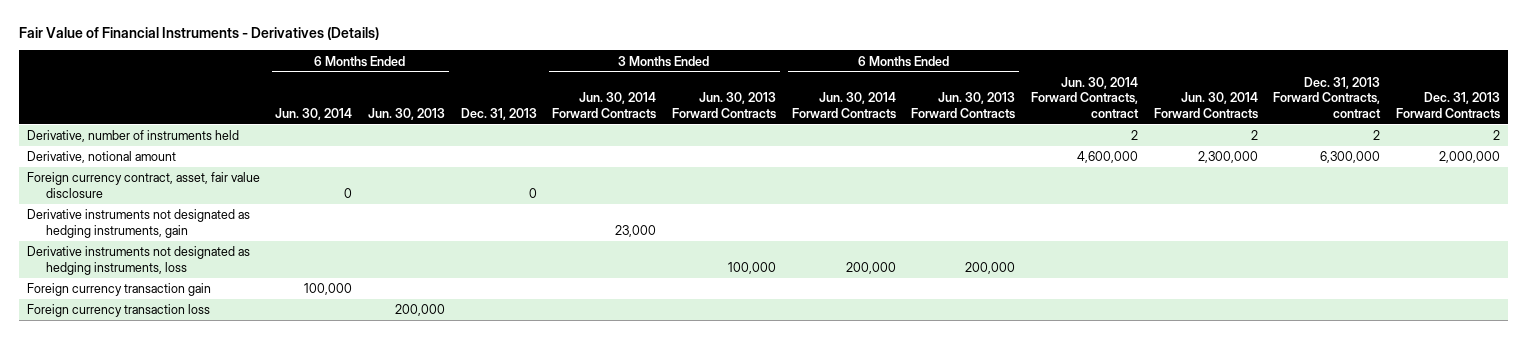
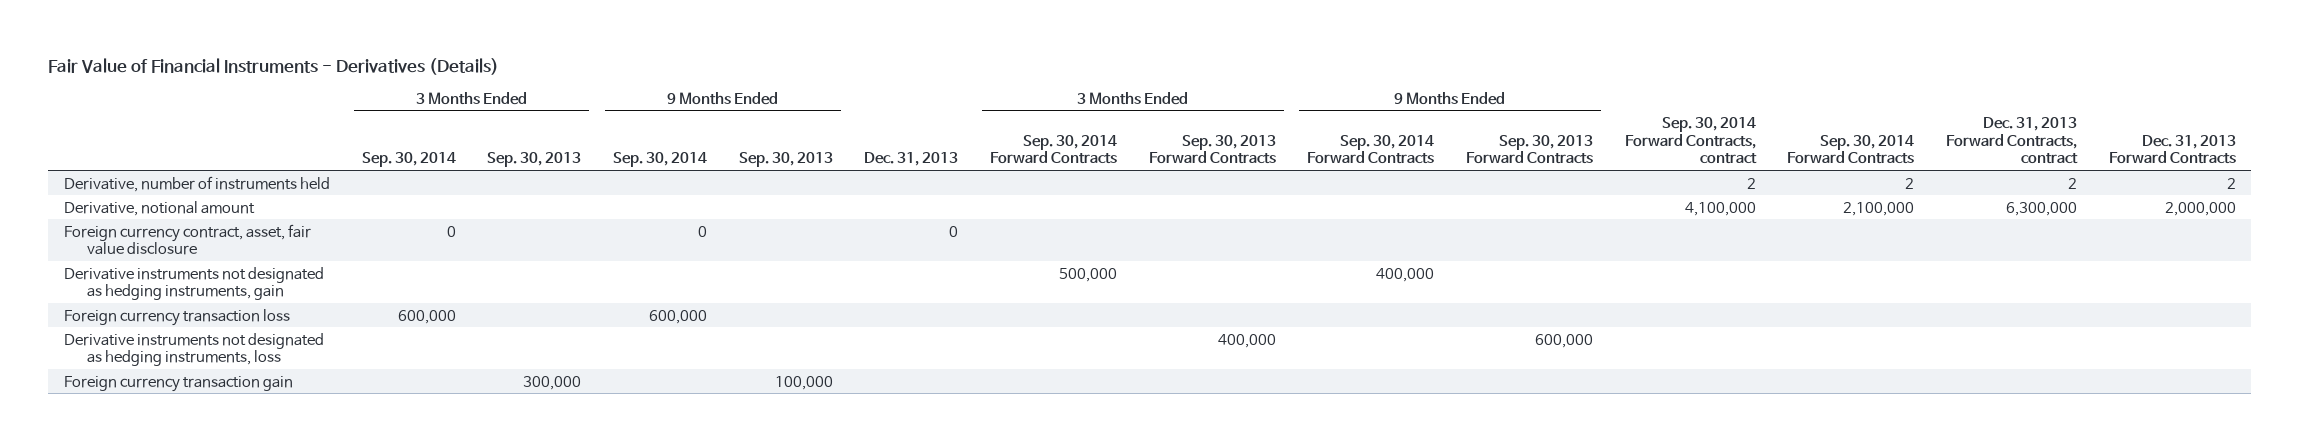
- | 6 Months Ended Jun. 30, 2014 | 6 Months Ended Jun. 30, 2013 | Dec. 31, 2013 | 3 Months Ended Jun. 30, 2014 Forward Contracts | 3 Months Ended Jun. 30, 2013 Forward Contracts | 6 Months Ended Jun. 30, 2014 Forward Contracts | 6 Months Ended Jun. 30, 2013 Forward Contracts | Jun. 30, 2014 Forward Contracts, contract | Jun. 30, 2014 Forward Contracts | Dec. 31, 2013 Forward Contracts, contract | Dec. 31, 2013 Forward Contracts
+ | 3 Months Ended Sep. 30, 2014 | 3 Months Ended Sep. 30, 2013 | 9 Months Ended Sep. 30, 2014 | 9 Months Ended Sep. 30, 2013 | Dec. 31, 2013 | 3 Months Ended Sep. 30, 2014 Forward Contracts | 3 Months Ended Sep. 30, 2013 Forward Contracts | 9 Months Ended Sep. 30, 2014 Forward Contracts | 9 Months Ended Sep. 30, 2013 Forward Contracts | Sep. 30, 2014 Forward Contracts, contract | Sep. 30, 2014 Forward Contracts | Dec. 31, 2013 Forward Contracts, contract | Dec. 31, 2013 Forward Contracts
moved up: Foreign currency transaction loss | 600,000 | | 600,000 | | | | | | | | | |

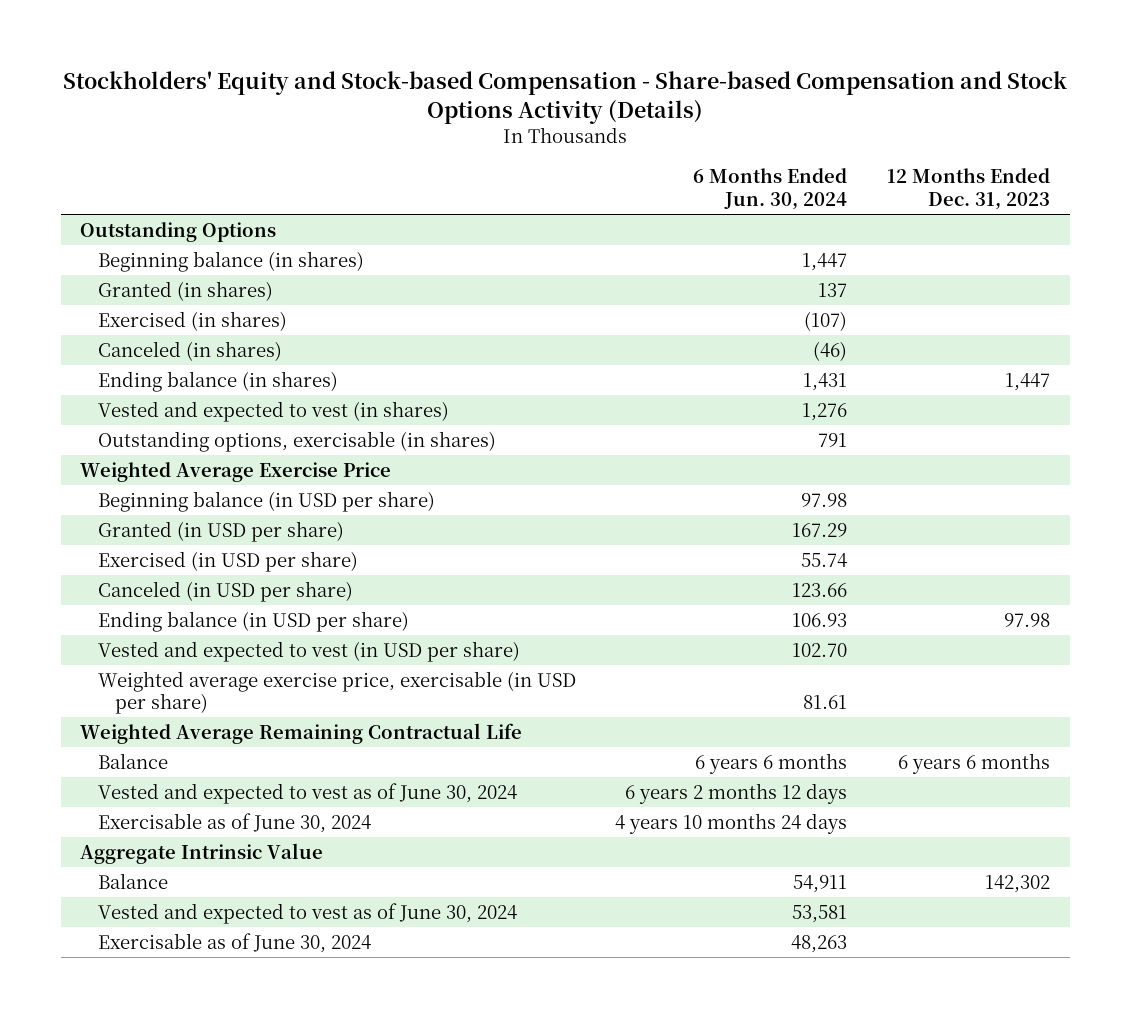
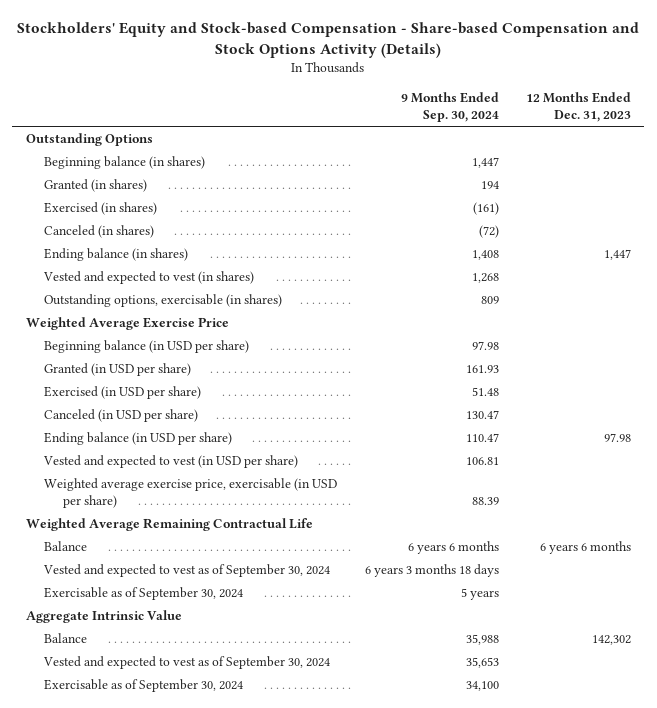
- | 6 Months Ended Jun. 30, 2024 | 12 Months Ended Dec. 31, 2023
+ | 9 Months Ended Sep. 30, 2024 | 12 Months Ended Dec. 31, 2023
- Vested and expected to vest as of June 30, 2024 | 6 years 2 months 12 days |
- Exercisable as of June 30, 2024 | 4 years 10 months 24 days |
+ Vested and expected to vest as of September 30, 2024 | 6 years 3 months 18 days |
+ Exercisable as of September 30, 2024 | 5 years |
- Vested and expected to vest as of June 30, 2024 | 53,581 |
- Exercisable as of June 30, 2024 | 48,263 |
+ Vested and expected to vest as of September 30, 2024 | 35,653 |
+ Exercisable as of September 30, 2024 | 34,100 |

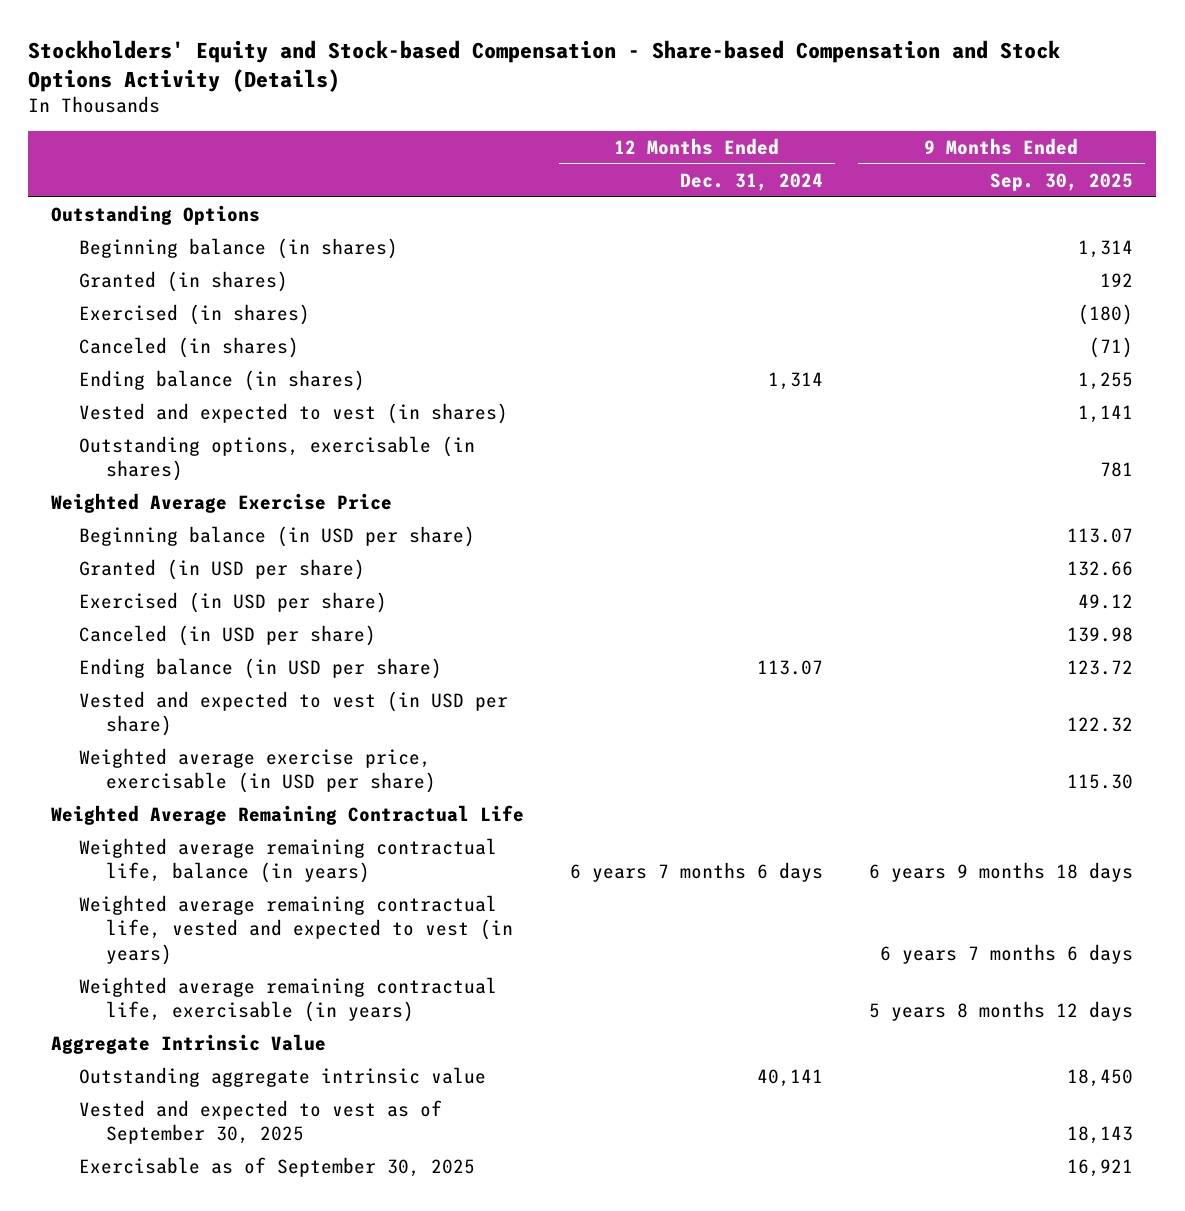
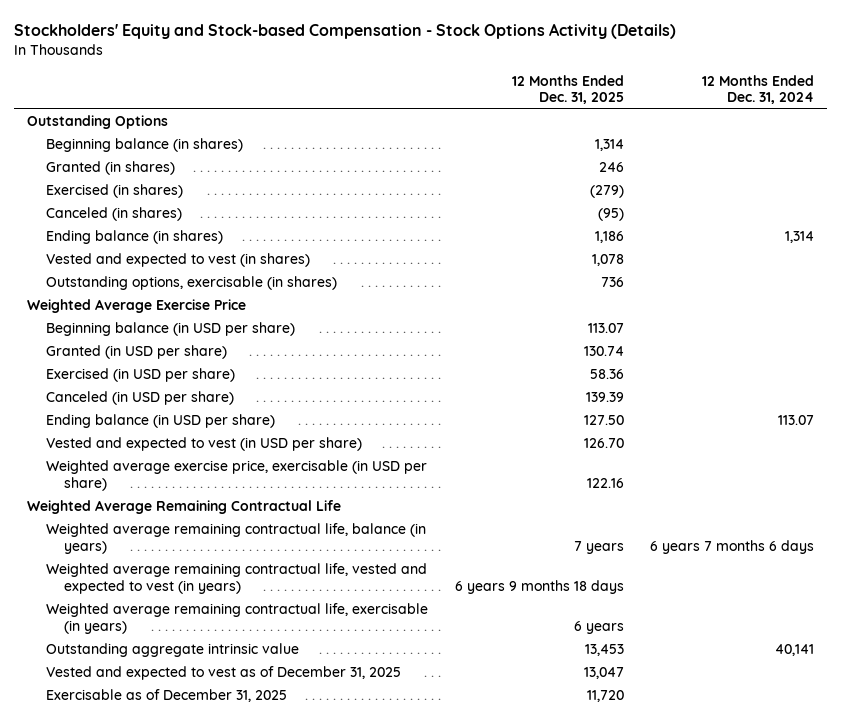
- Stockholders' Equity and Stock-based Compensation - Share-based Compensation and Stock Options Activity (Details)
+ Stockholders' Equity and Stock-based Compensation - Stock Options Activity (Details)
- | 12 Months Ended Dec. 31, 2024 | 9 Months Ended Sep. 30, 2025
+ | 12 Months Ended Dec. 31, 2025 | 12 Months Ended Dec. 31, 2024
- Aggregate Intrinsic Value
- Vested and expected to vest as of September 30, 2025 | | 18,143
- Exercisable as of September 30, 2025 | | 16,921
+ Vested and expected to vest as of December 31, 2025 | 13,047 |
+ Exercisable as of December 31, 2025 | 11,720 |

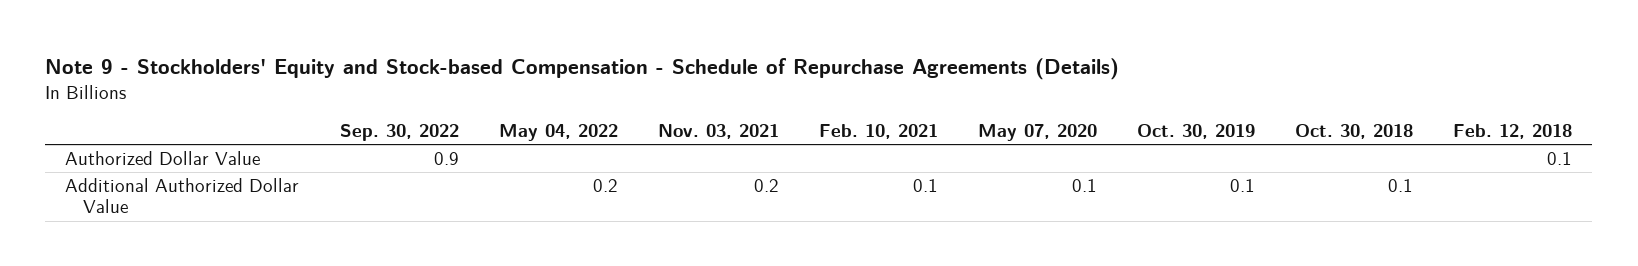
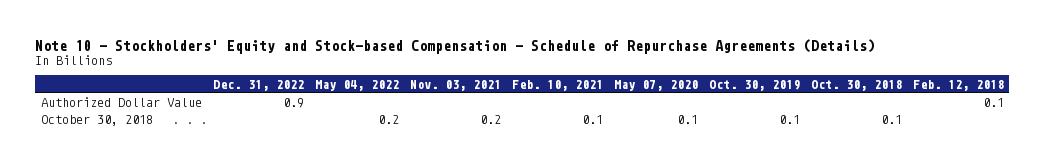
- Note 9 - Stockholders' Equity and Stock-based Compensation - Schedule of Repurchase Agreements (Details)
+ Note 10 - Stockholders' Equity and Stock-based Compensation - Schedule of Repurchase Agreements (Details)
- | Sep. 30, 2022 | May 04, 2022 | Nov. 03, 2021 | Feb. 10, 2021 | May 07, 2020 | Oct. 30, 2019 | Oct. 30, 2018 | Feb. 12, 2018
+ | Dec. 31, 2022 | May 04, 2022 | Nov. 03, 2021 | Feb. 10, 2021 | May 07, 2020 | Oct. 30, 2019 | Oct. 30, 2018 | Feb. 12, 2018
- Additional Authorized Dollar Value | | 0.2 | 0.2 | 0.1 | 0.1 | 0.1 | 0.1 |
+ October 30, 2018 | | 0.2 | 0.2 | 0.1 | 0.1 | 0.1 | 0.1 |

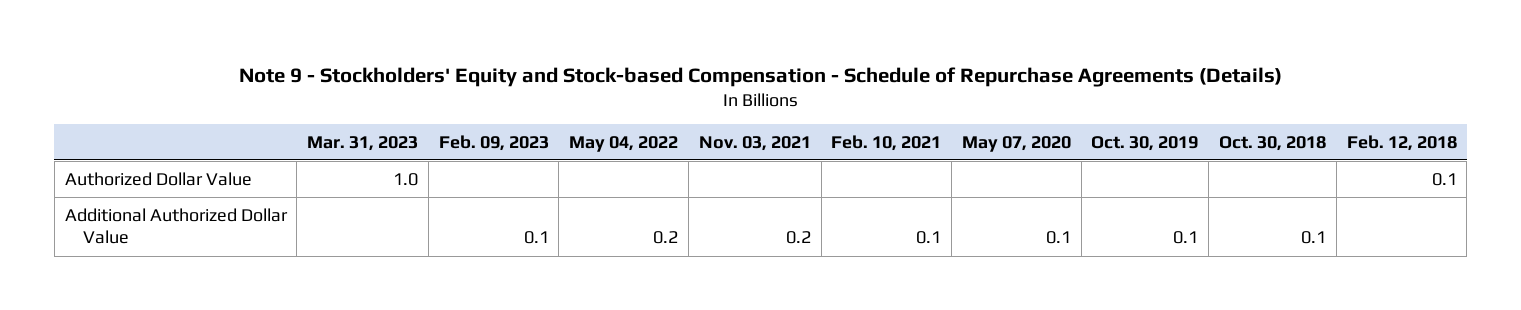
- Note 10 - Stockholders' Equity and Stock-based Compensation - Schedule of Repurchase Agreements (Details)
+ Note 9 - Stockholders' Equity and Stock-based Compensation - Schedule of Repurchase Agreements (Details)
- | Dec. 31, 2022 | May 04, 2022 | Nov. 03, 2021 | Feb. 10, 2021 | May 07, 2020 | Oct. 30, 2019 | Oct. 30, 2018 | Feb. 12, 2018
+ | Mar. 31, 2023 | Feb. 09, 2023 | May 04, 2022 | Nov. 03, 2021 | Feb. 10, 2021 | May 07, 2020 | Oct. 30, 2019 | Oct. 30, 2018 | Feb. 12, 2018
- October 30, 2018 | | 0.2 | 0.2 | 0.1 | 0.1 | 0.1 | 0.1 |
+ Additional Authorized Dollar Value | | 0.1 | 0.2 | 0.2 | 0.1 | 0.1 | 0.1 | 0.1 |

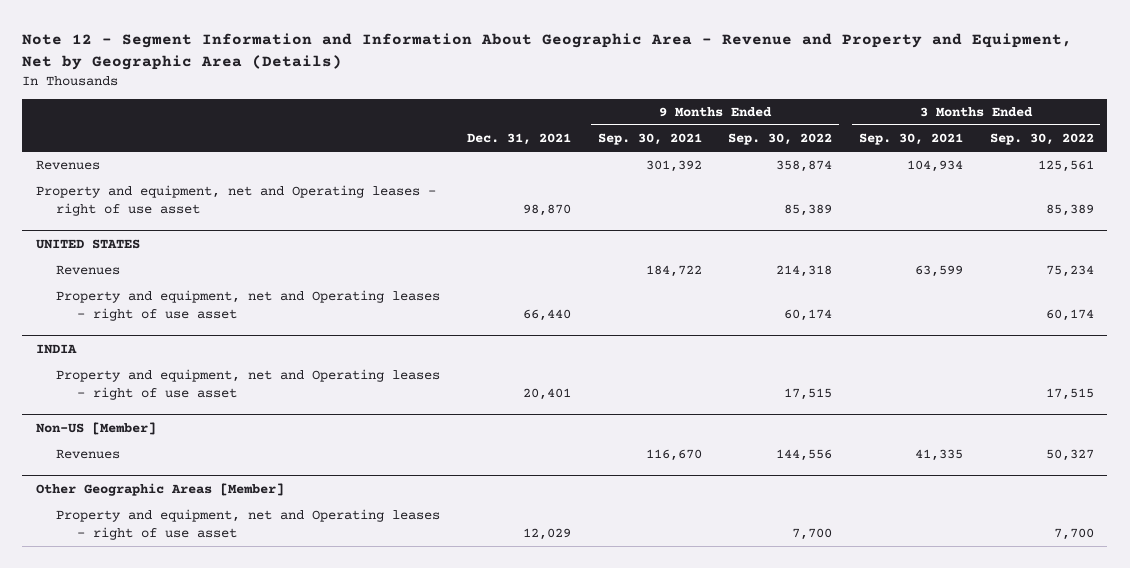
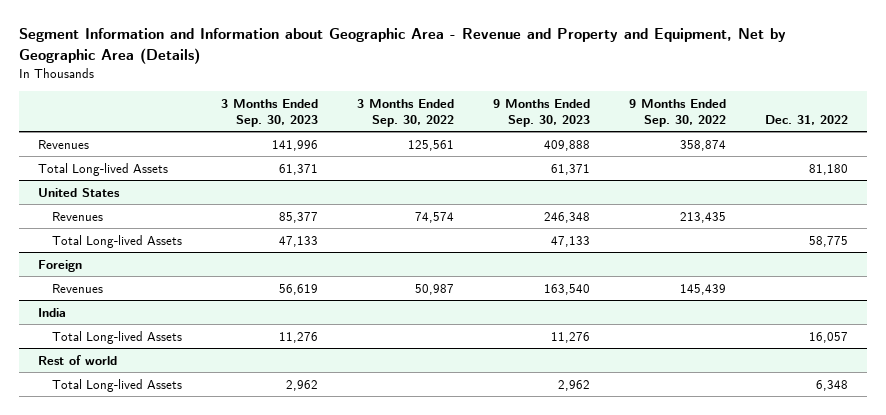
- Note 12 - Segment Information and Information About Geographic Area - Revenue and Property and Equipment, Net by Geographic Area (Details)
+ Segment Information and Information about Geographic Area - Revenue and Property and Equipment, Net by Geographic Area (Details)
- | Dec. 31, 2021 | 9 Months Ended Sep. 30, 2021 | 9 Months Ended Sep. 30, 2022 | 3 Months Ended Sep. 30, 2021 | 3 Months Ended Sep. 30, 2022
+ | 3 Months Ended Sep. 30, 2023 | 3 Months Ended Sep. 30, 2022 | 9 Months Ended Sep. 30, 2023 | 9 Months Ended Sep. 30, 2022 | Dec. 31, 2022
- Property and equipment, net and Operating leases - right of use asset | 98,870 | | 85,389 | | 85,389
- UNITED STATES
- Revenues | | 184,722 | 214,318 | 63,599 | 75,234
- Property and equipment, net and Operating leases - right of use asset | 66,440 | | 60,174 | | 60,174
- INDIA
- Property and equipment, net and Operating leases - right of use asset | 20,401 | | 17,515 | | 17,515
- Non-US [Member]
- Revenues | | 116,670 | 144,556 | 41,335 | 50,327
- Other Geographic Areas [Member]
- Property and equipment, net and Operating leases - right of use asset | 12,029 | | 7,700 | | 7,700
+ Total Long-lived Assets | 61,371 | | 61,371 | | 81,180
+ United States
+ Revenues | 85,377 | 74,574 | 246,348 | 213,435 |
+ Total Long-lived Assets | 47,133 | | 47,133 | | 58,775
+ Foreign
+ Revenues | 56,619 | 50,987 | 163,540 | 145,439 |
+ India
+ Total Long-lived Assets | 11,276 | | 11,276 | | 16,057
+ Rest of world
+ Total Long-lived Assets | 2,962 | | 2,962 | | 6,348

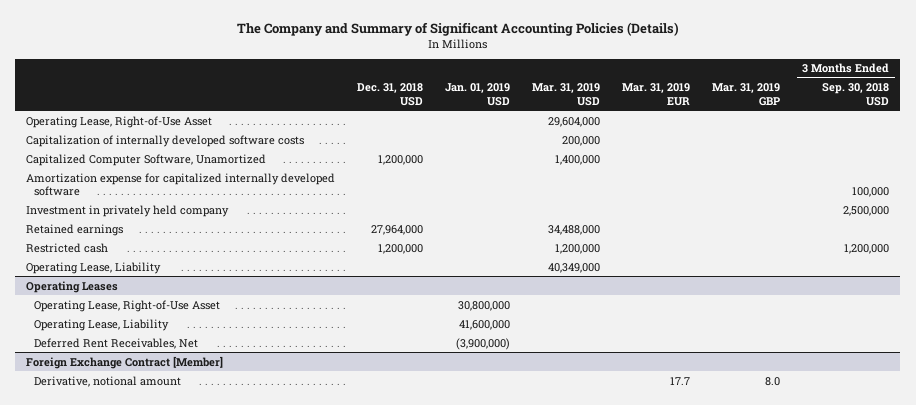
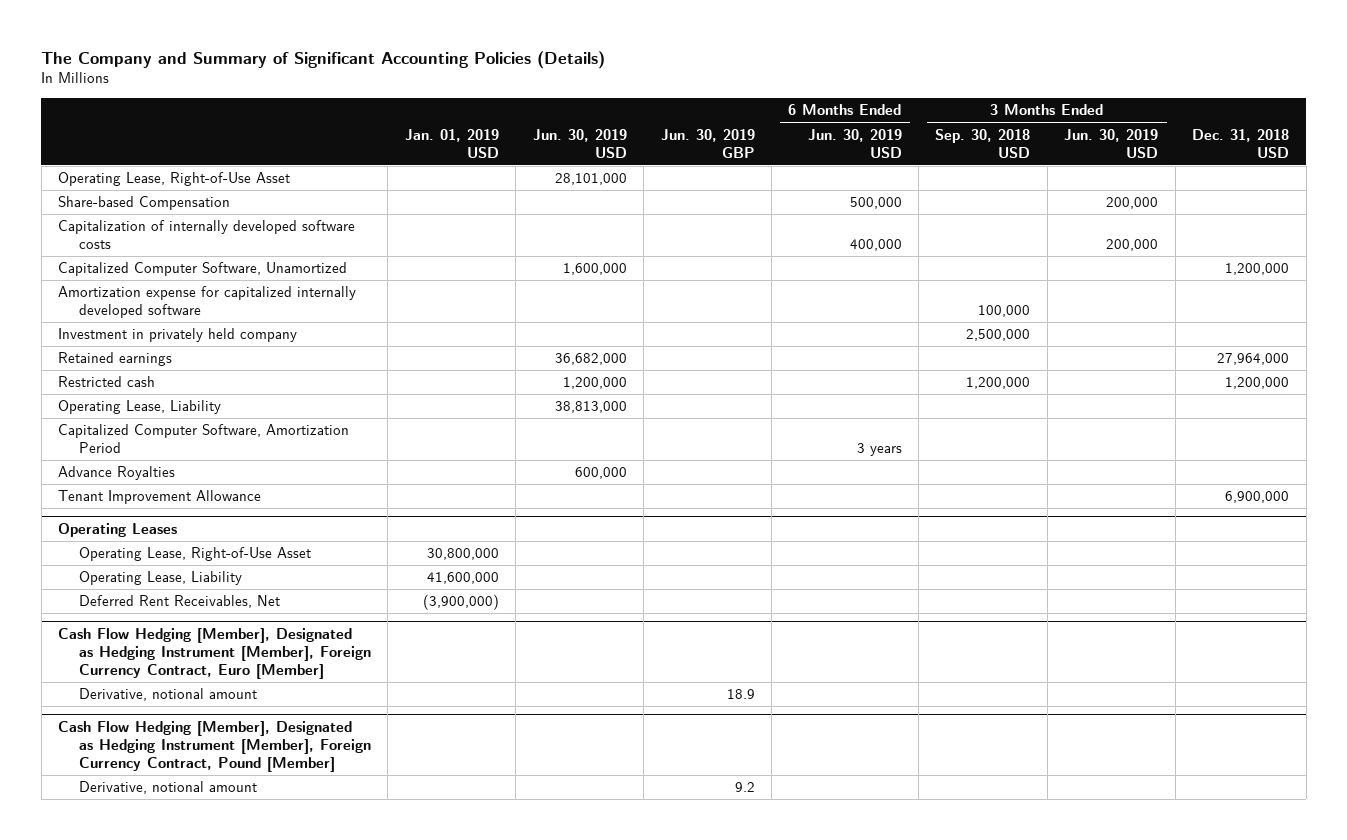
- | Dec. 31, 2018 USD | Jan. 01, 2019 USD | Mar. 31, 2019 USD | Mar. 31, 2019 EUR | Mar. 31, 2019 GBP | 3 Months Ended Sep. 30, 2018 USD
+ | Jan. 01, 2019 USD | Jun. 30, 2019 USD | Jun. 30, 2019 GBP | 6 Months Ended Jun. 30, 2019 USD | 3 Months Ended Sep. 30, 2018 USD | 3 Months Ended Jun. 30, 2019 USD | Dec. 31, 2018 USD
+ Share-based Compensation | | | | 500,000 | | 200,000 |
+ Capitalized Computer Software, Amortization Period | | | | 3 years | | |
+ Advance Royalties | | 600,000 | | | | |
+ Tenant Improvement Allowance | | | | | | | 6,900,000
- Foreign Exchange Contract [Member]
- Derivative, notional amount | | | | 17.7 | 8.0 |
+ Cash Flow Hedging [Member], Designated as Hedging Instrument [Member], Foreign Currency Contract, Euro [Member]
+ Derivative, notional amount | | | 18.9 | | | |
+ Cash Flow Hedging [Member], Designated as Hedging Instrument [Member], Foreign Currency Contract, Pound [Member]
+ Derivative, notional amount | | | 9.2 | | | |

